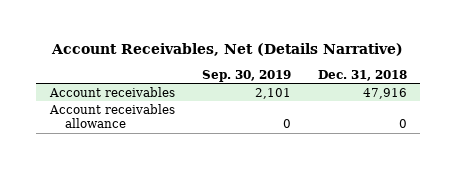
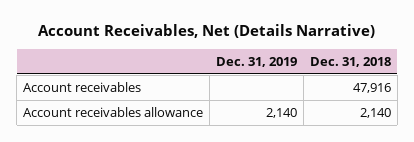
- | Sep. 30, 2019 | Dec. 31, 2018
+ | Dec. 31, 2019 | Dec. 31, 2018
- Account receivables allowance | 0 | 0
+ Account receivables allowance | 2,140 | 2,140

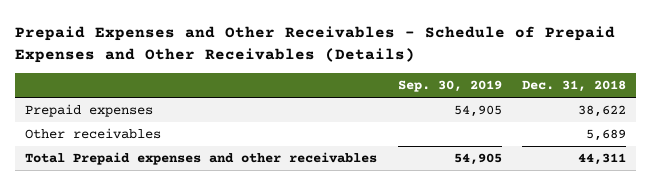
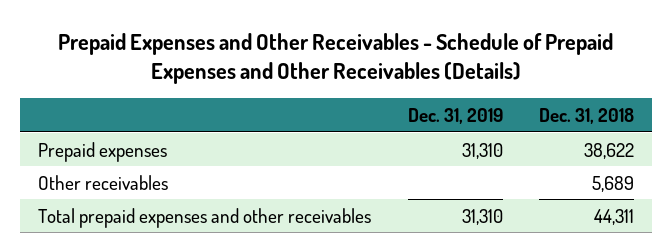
- | Sep. 30, 2019 | Dec. 31, 2018
+ | Dec. 31, 2019 | Dec. 31, 2018
- Total Prepaid expenses and other receivables | 54,905 | 44,311
+ Total prepaid expenses and other receivables | 31,310 | 44,311

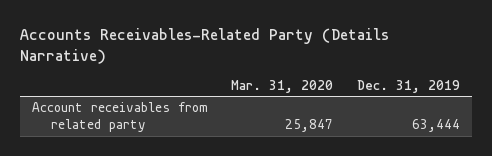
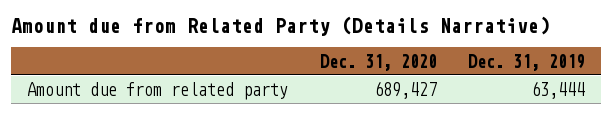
- Accounts Receivables-Related Party (Details Narrative)
+ Amount due from Related Party (Details Narrative)
- | Mar. 31, 2020 | Dec. 31, 2019
+ | Dec. 31, 2020 | Dec. 31, 2019
- Account receivables from related party | 25,847 | 63,444
+ Amount due from related party | 689,427 | 63,444

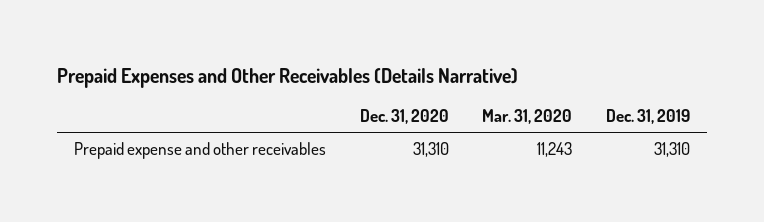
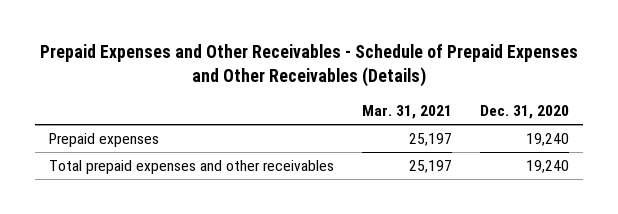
- Prepaid Expenses and Other Receivables (Details Narrative)
+ Prepaid Expenses and Other Receivables - Schedule of Prepaid Expenses and Other Receivables (Details)
- | Dec. 31, 2020 | Mar. 31, 2020 | Dec. 31, 2019
+ | Mar. 31, 2021 | Dec. 31, 2020
- Prepaid expense and other receivables | 31,310 | 11,243 | 31,310
+ Prepaid expenses | 25,197 | 19,240
+ Total prepaid expenses and other receivables | 25,197 | 19,240

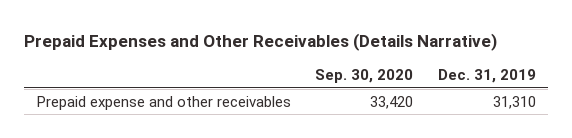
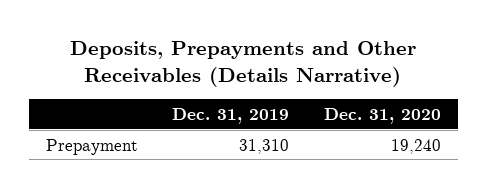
- Prepaid Expenses and Other Receivables (Details Narrative)
+ Deposits, Prepayments and Other Receivables (Details Narrative)
- | Sep. 30, 2020 | Dec. 31, 2019
+ | Dec. 31, 2019 | Dec. 31, 2020
- Prepaid expense and other receivables | 33,420 | 31,310
+ Prepayment | 31,310 | 19,240

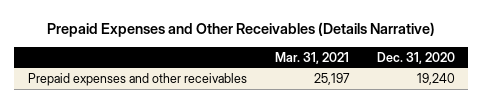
- Deposits, Prepayments and Other Receivables (Details Narrative)
+ Prepaid Expenses and Other Receivables (Details Narrative)
- | Dec. 31, 2019 | Dec. 31, 2020
+ | Mar. 31, 2021 | Dec. 31, 2020
- Prepayment | 31,310 | 19,240
+ Prepaid expenses and other receivables | 25,197 | 19,240

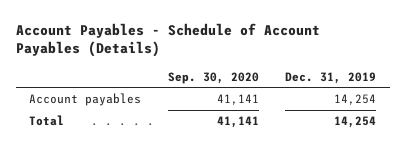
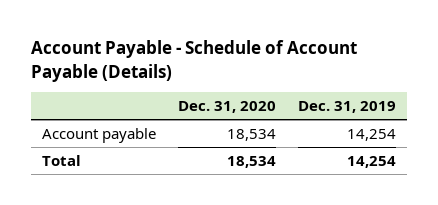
- Account Payables - Schedule of Account Payables (Details)
+ Account Payable - Schedule of Account Payable (Details)
- | Sep. 30, 2020 | Dec. 31, 2019
+ | Dec. 31, 2020 | Dec. 31, 2019
- Account payables | 41,141 | 14,254
+ Account payable | 18,534 | 14,254

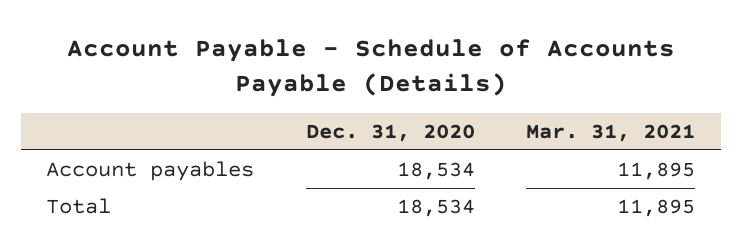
- Account Payable - Schedule of Account Payable (Details)
+ Account Payable - Schedule of Accounts Payable (Details)
- | Dec. 31, 2020 | Dec. 31, 2019
+ | Dec. 31, 2020 | Mar. 31, 2021
- Account payable | 18,534 | 14,254
+ Account payables | 18,534 | 11,895

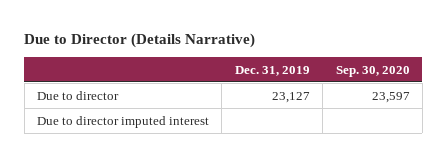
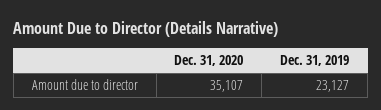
- Due to Director (Details Narrative)
+ Amount Due to Director (Details Narrative)
- | Dec. 31, 2019 | Sep. 30, 2020
+ | Dec. 31, 2020 | Dec. 31, 2019
- Due to director | 23,127 | 23,597
- Due to director imputed interest
+ Amount due to director | 35,107 | 23,127

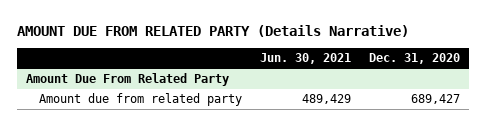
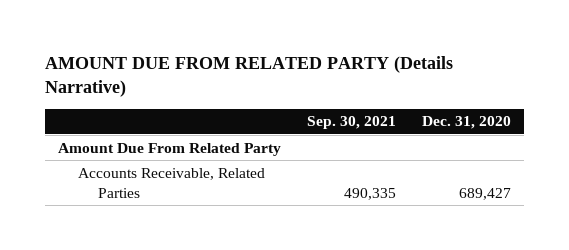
- | Jun. 30, 2021 | Dec. 31, 2020
+ | Sep. 30, 2021 | Dec. 31, 2020
- Amount due from related party | 489,429 | 689,427
+ Accounts Receivable, Related Parties | 490,335 | 689,427

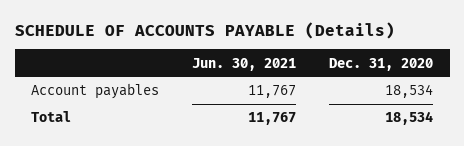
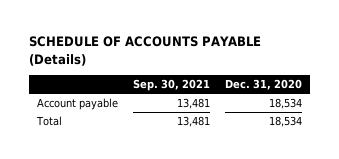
- | Jun. 30, 2021 | Dec. 31, 2020
+ | Sep. 30, 2021 | Dec. 31, 2020
- Account payables | 11,767 | 18,534
+ Account payable | 13,481 | 18,534

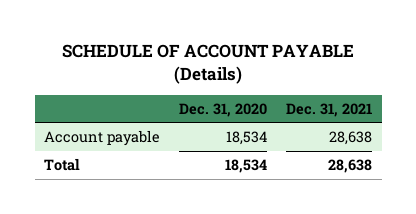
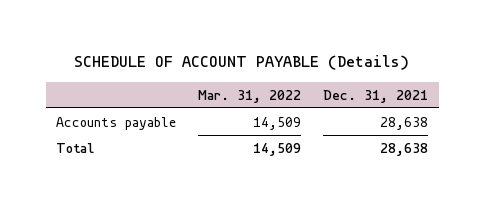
- | Dec. 31, 2020 | Dec. 31, 2021
+ | Mar. 31, 2022 | Dec. 31, 2021
- Account payable | 18,534 | 28,638
+ Accounts payable | 14,509 | 28,638

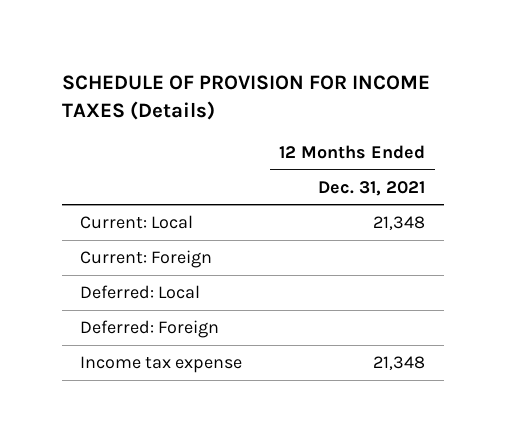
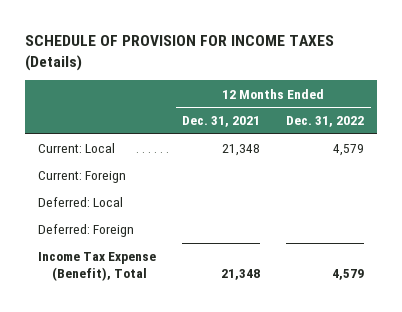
- | 12 Months Ended Dec. 31, 2021
+ | 12 Months Ended Dec. 31, 2021 | 12 Months Ended Dec. 31, 2022
- Income tax expense | 21,348
+ Income Tax Expense (Benefit), Total | 21,348 | 4,579

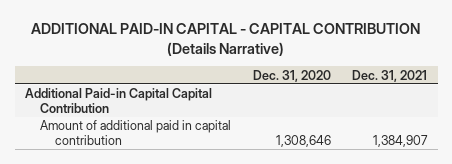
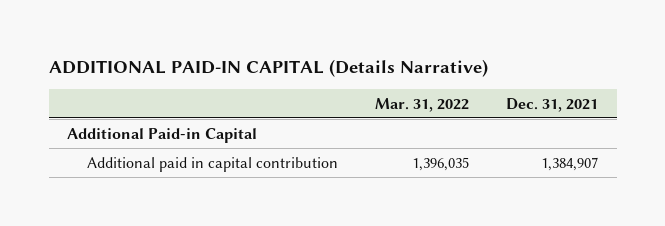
- ADDITIONAL PAID-IN CAPITAL - CAPITAL CONTRIBUTION (Details Narrative)
+ ADDITIONAL PAID-IN CAPITAL (Details Narrative)
- | Dec. 31, 2020 | Dec. 31, 2021
+ | Mar. 31, 2022 | Dec. 31, 2021
- Additional Paid-in Capital Capital Contribution
- Amount of additional paid in capital contribution | 1,308,646 | 1,384,907
+ Additional Paid-in Capital
+ Additional paid in capital contribution | 1,396,035 | 1,384,907

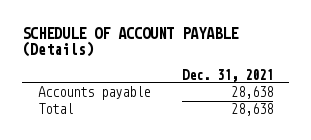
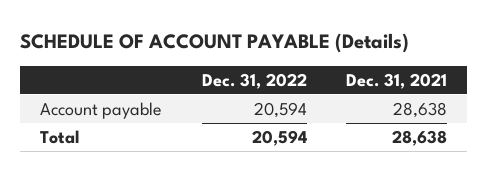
- | Dec. 31, 2021
+ | Dec. 31, 2022 | Dec. 31, 2021
- Accounts payable | 28,638
+ Account payable | 20,594 | 28,638

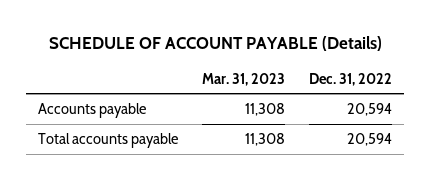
- | Dec. 31, 2022 | Dec. 31, 2021
+ | Mar. 31, 2023 | Dec. 31, 2022
- Account payable | 20,594 | 28,638
- Total | 20,594 | 28,638
+ Accounts payable | 11,308 | 20,594
+ Total accounts payable | 11,308 | 20,594

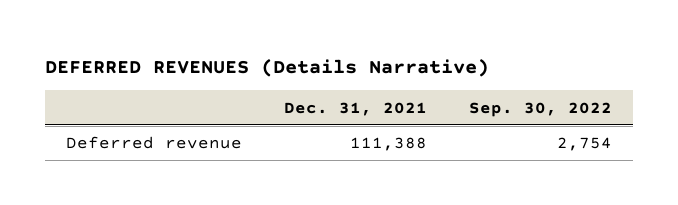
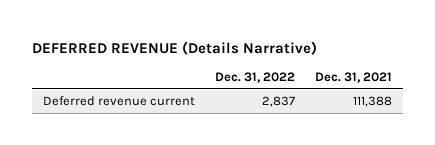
- DEFERRED REVENUES (Details Narrative)
+ DEFERRED REVENUE (Details Narrative)
- | Dec. 31, 2021 | Sep. 30, 2022
+ | Dec. 31, 2022 | Dec. 31, 2021
- Deferred revenue | 111,388 | 2,754
+ Deferred revenue current | 2,837 | 111,388

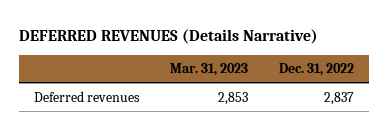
- DEFERRED REVENUE (Details Narrative)
+ DEFERRED REVENUES (Details Narrative)
- | Dec. 31, 2022 | Dec. 31, 2021
+ | Mar. 31, 2023 | Dec. 31, 2022
- Deferred revenue current | 2,837 | 111,388
+ Deferred revenues | 2,853 | 2,837

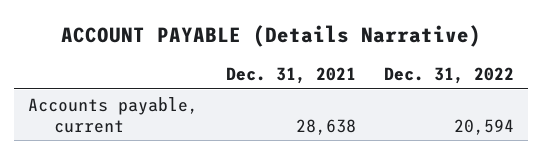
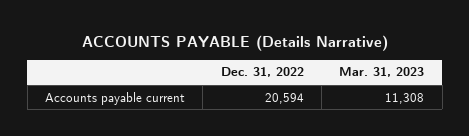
- ACCOUNT PAYABLE (Details Narrative)
+ ACCOUNTS PAYABLE (Details Narrative)
- | Dec. 31, 2021 | Dec. 31, 2022
+ | Dec. 31, 2022 | Mar. 31, 2023
- Accounts payable, current | 28,638 | 20,594
+ Accounts payable current | 20,594 | 11,308

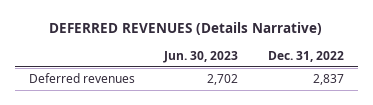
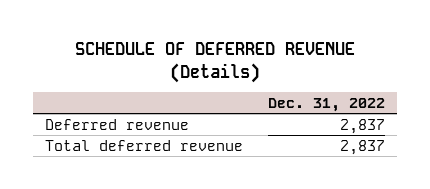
- DEFERRED REVENUES (Details Narrative)
+ SCHEDULE OF DEFERRED REVENUE (Details)
- | Jun. 30, 2023 | Dec. 31, 2022
+ | Dec. 31, 2022
- Deferred revenues | 2,702 | 2,837
+ Deferred revenue | 2,837
+ Total deferred revenue | 2,837

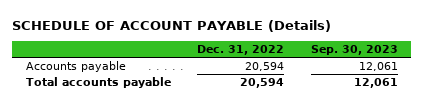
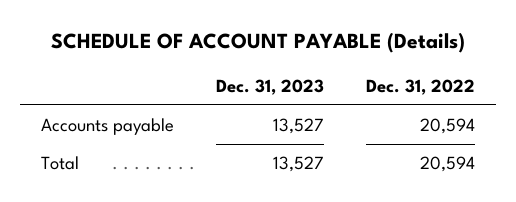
- | Dec. 31, 2022 | Sep. 30, 2023
+ | Dec. 31, 2023 | Dec. 31, 2022
- Total accounts payable | 20,594 | 12,061
+ Total | 13,527 | 20,594

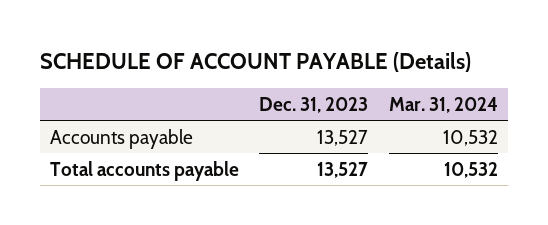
- | Dec. 31, 2023 | Dec. 31, 2022
+ | Dec. 31, 2023 | Mar. 31, 2024
- Total | 13,527 | 20,594
+ Total accounts payable | 13,527 | 10,532

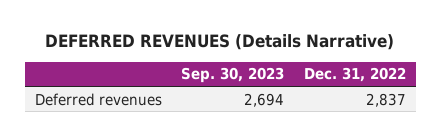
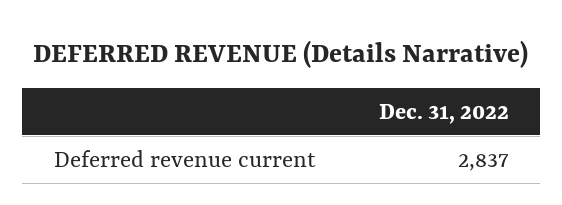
- DEFERRED REVENUES (Details Narrative)
+ DEFERRED REVENUE (Details Narrative)
- | Sep. 30, 2023 | Dec. 31, 2022
+ | Dec. 31, 2022
- Deferred revenues | 2,694 | 2,837
+ Deferred revenue current | 2,837

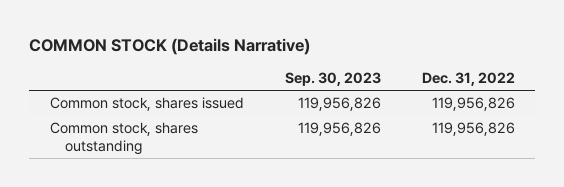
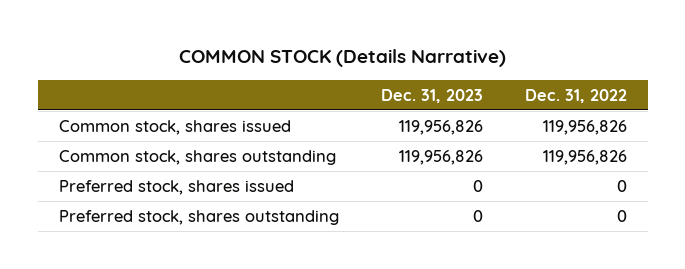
- | Sep. 30, 2023 | Dec. 31, 2022
+ | Dec. 31, 2023 | Dec. 31, 2022
+ Preferred stock, shares issued | 0 | 0
+ Preferred stock, shares outstanding | 0 | 0

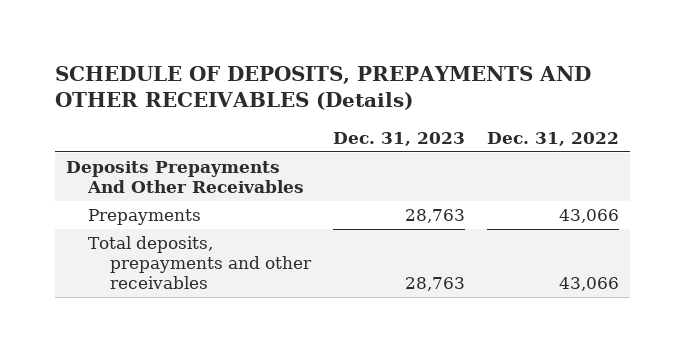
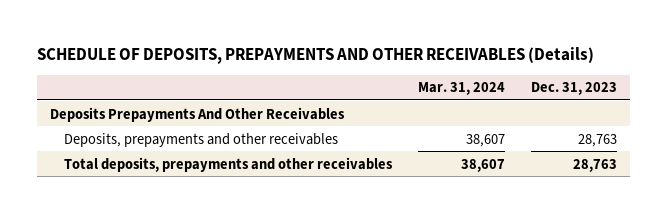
- | Dec. 31, 2023 | Dec. 31, 2022
+ | Mar. 31, 2024 | Dec. 31, 2023
- Prepayments | 28,763 | 43,066
+ Deposits, prepayments and other receivables | 38,607 | 28,763

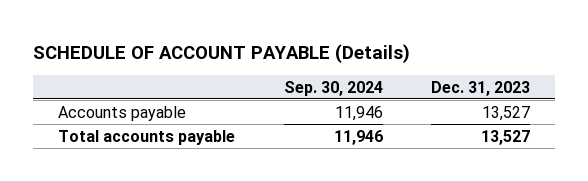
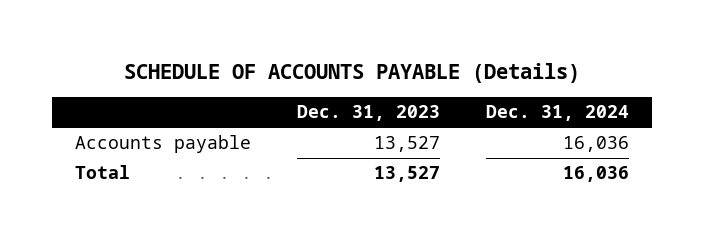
- SCHEDULE OF ACCOUNT PAYABLE (Details)
+ SCHEDULE OF ACCOUNTS PAYABLE (Details)
- | Sep. 30, 2024 | Dec. 31, 2023
+ | Dec. 31, 2023 | Dec. 31, 2024
- Total accounts payable | 11,946 | 13,527
+ Total | 13,527 | 16,036

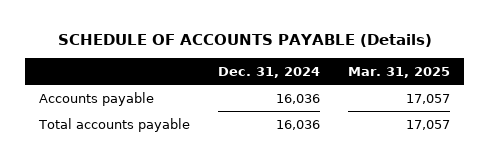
- | Dec. 31, 2023 | Dec. 31, 2024
+ | Dec. 31, 2024 | Mar. 31, 2025
- Total | 13,527 | 16,036
+ Total accounts payable | 16,036 | 17,057

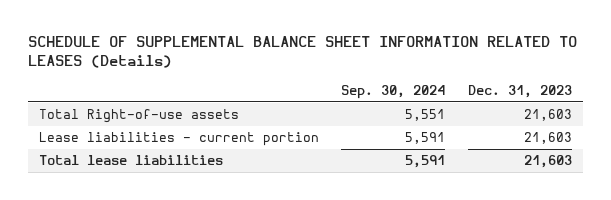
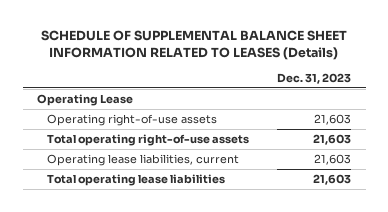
- | Sep. 30, 2024 | Dec. 31, 2023
+ | Dec. 31, 2023
- Total Right-of-use assets | 5,551 | 21,603
- Lease liabilities - current portion | 5,591 | 21,603
- Total lease liabilities | 5,591 | 21,603
+ Operating Lease
+ Operating right-of-use assets | 21,603
+ Total operating right-of-use assets | 21,603
+ Operating lease liabilities, current | 21,603
+ Total operating lease liabilities | 21,603

